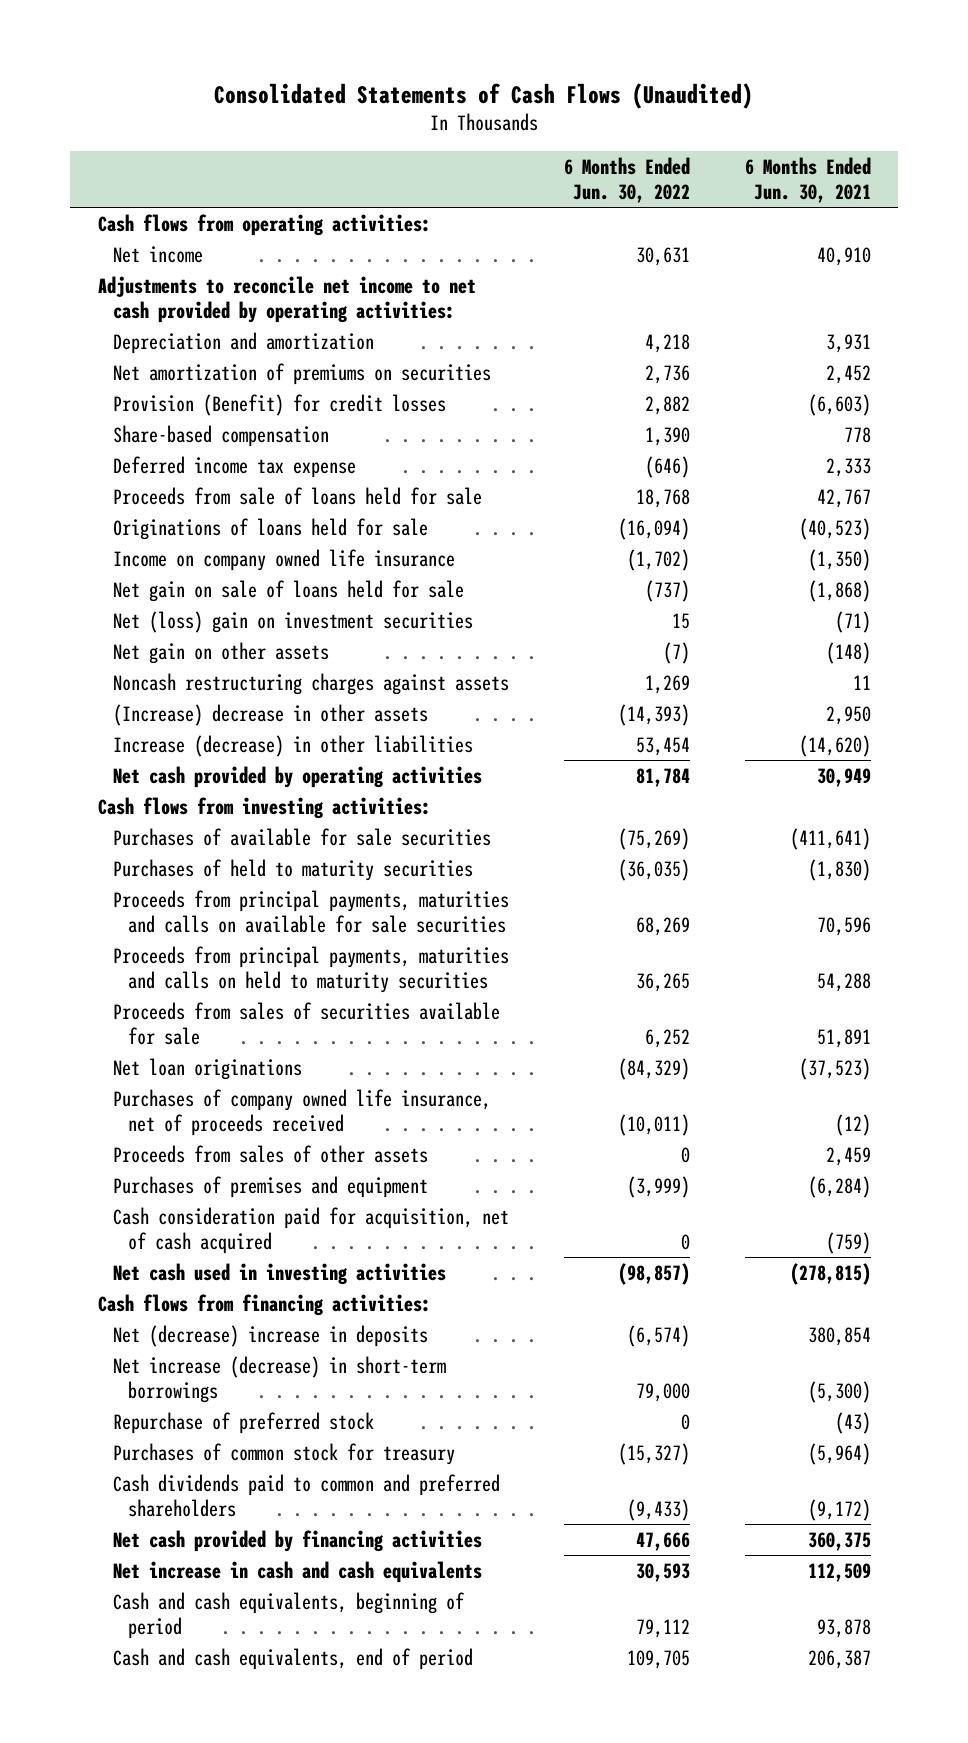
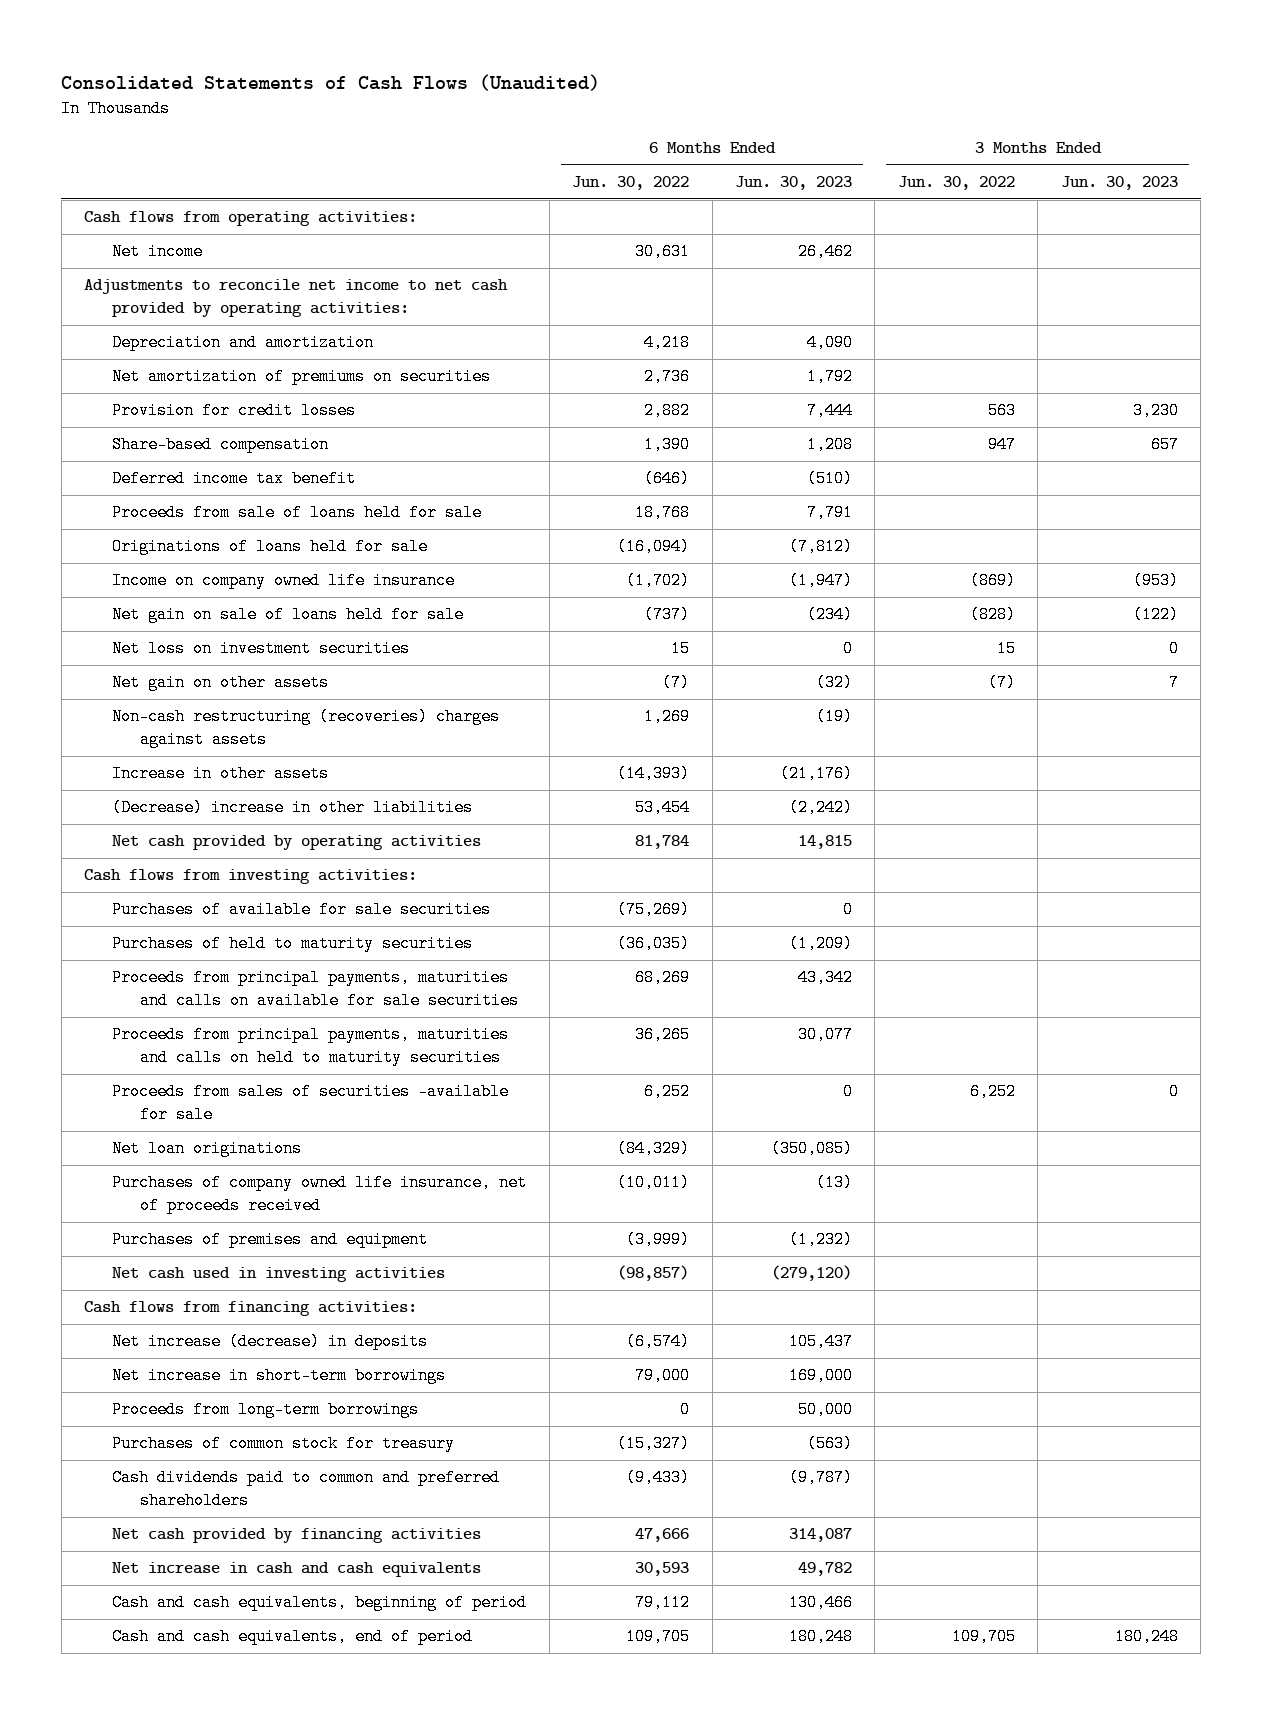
- | 6 Months Ended Jun. 30, 2022 | 6 Months Ended Jun. 30, 2021
+ | 6 Months Ended Jun. 30, 2022 | 6 Months Ended Jun. 30, 2023 | 3 Months Ended Jun. 30, 2022 | 3 Months Ended Jun. 30, 2023
- Provision (Benefit) for credit losses | 2,882 | (6,603)
+ Provision for credit losses | 2,882 | 7,444 | 563 | 3,230
- Deferred income tax expense | (646) | 2,333
+ Deferred income tax benefit | (646) | (510) | |
- Net (loss) gain on investment securities | 15 | (71)
+ Net loss on investment securities | 15 | 0 | 15 | 0
- Noncash restructuring charges against assets | 1,269 | 11
- (Increase) decrease in other assets | (14,393) | 2,950
- Increase (decrease) in other liabilities | 53,454 | (14,620)
+ Non-cash restructuring (recoveries) charges against assets | 1,269 | (19) | |
+ Increase in other assets | (14,393) | (21,176) | |
+ (Decrease) increase in other liabilities | 53,454 | (2,242) | |
- Proceeds from sales of securities available for sale | 6,252 | 51,891
+ Proceeds from sales of securities -available for sale | 6,252 | 0 | 6,252 | 0
- Proceeds from sales of other assets | 0 | 2,459
- Cash consideration paid for acquisition, net of cash acquired | 0 | (759)
- Net (decrease) increase in deposits | (6,574) | 380,854
- Net increase (decrease) in short-term borrowings | 79,000 | (5,300)
- Repurchase of preferred stock | 0 | (43)
+ Net increase (decrease) in deposits | (6,574) | 105,437 | |
+ Net increase in short-term borrowings | 79,000 | 169,000 | |
+ Proceeds from long-term borrowings | 0 | 50,000 | |

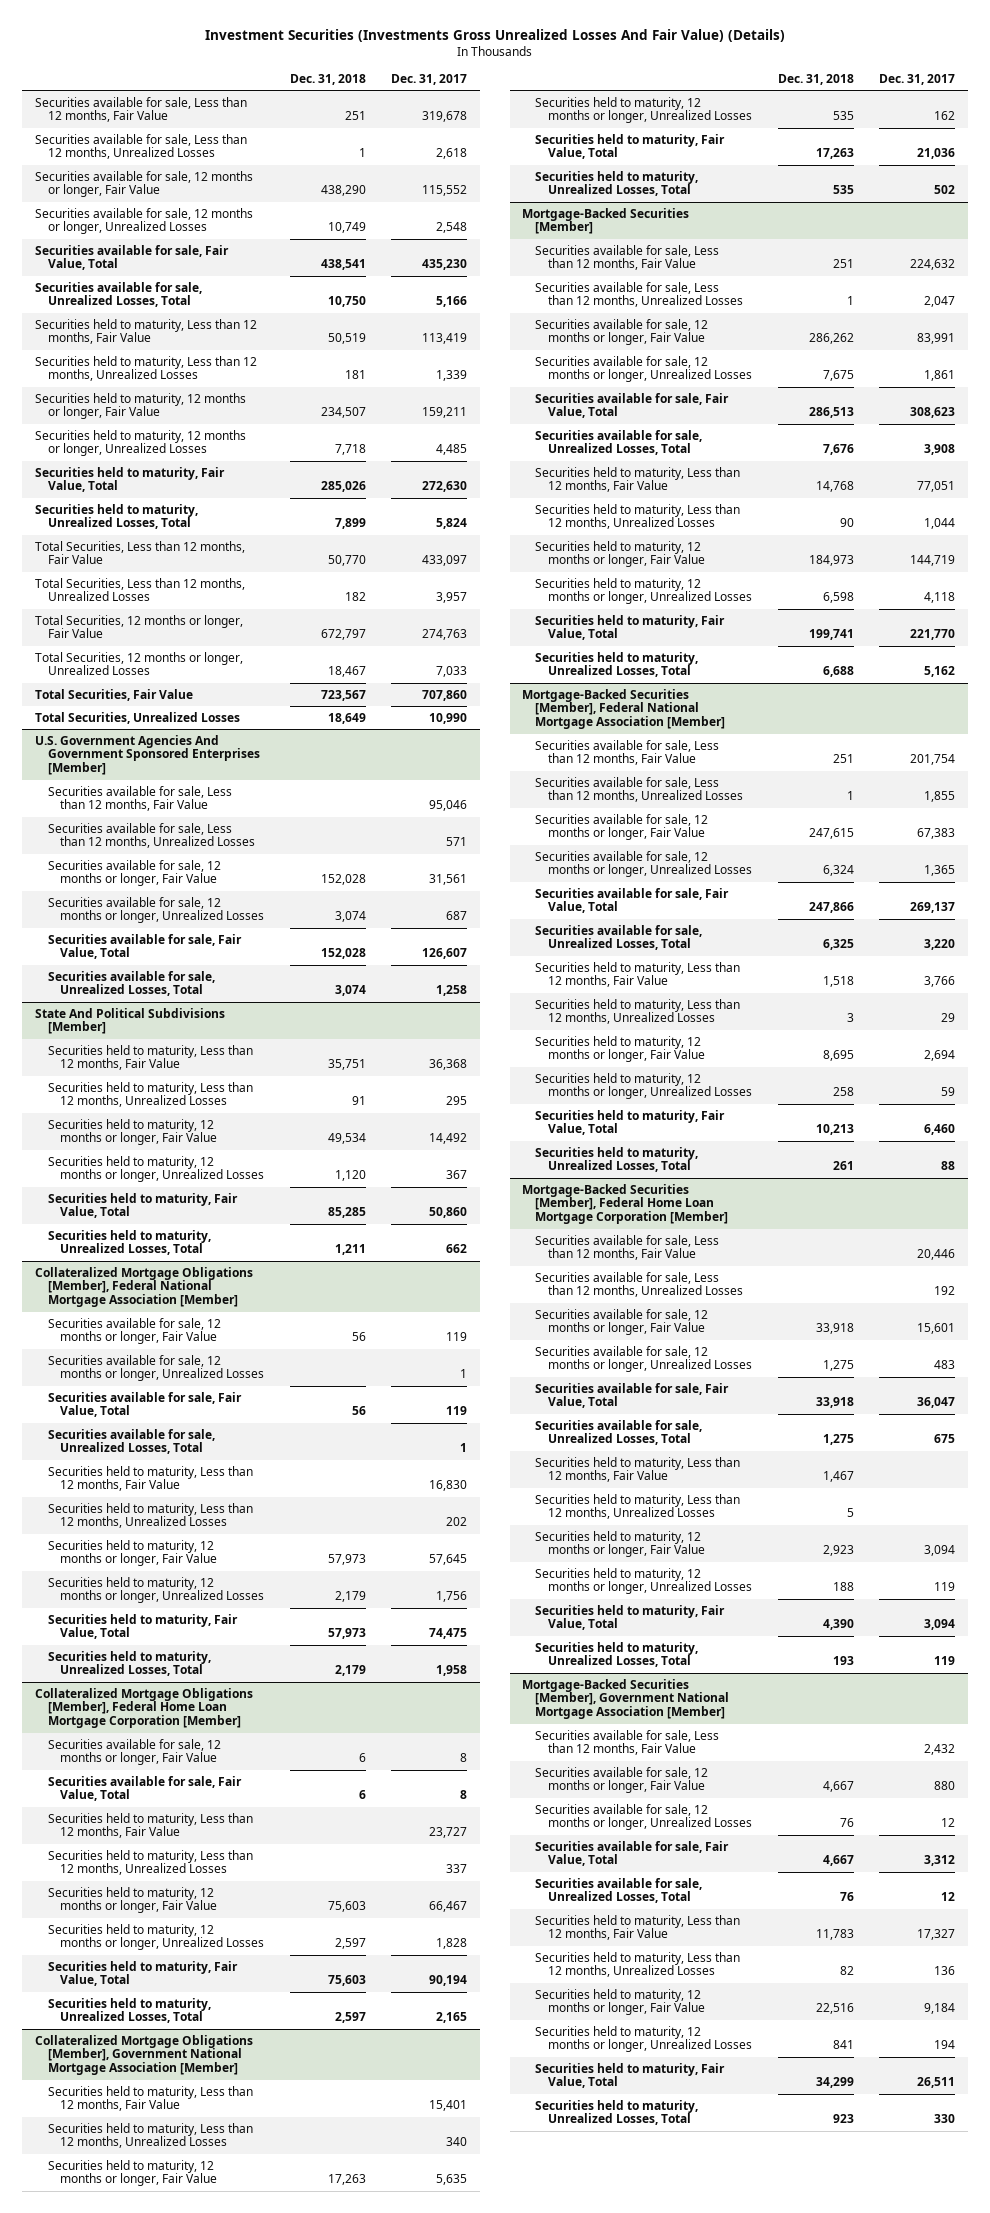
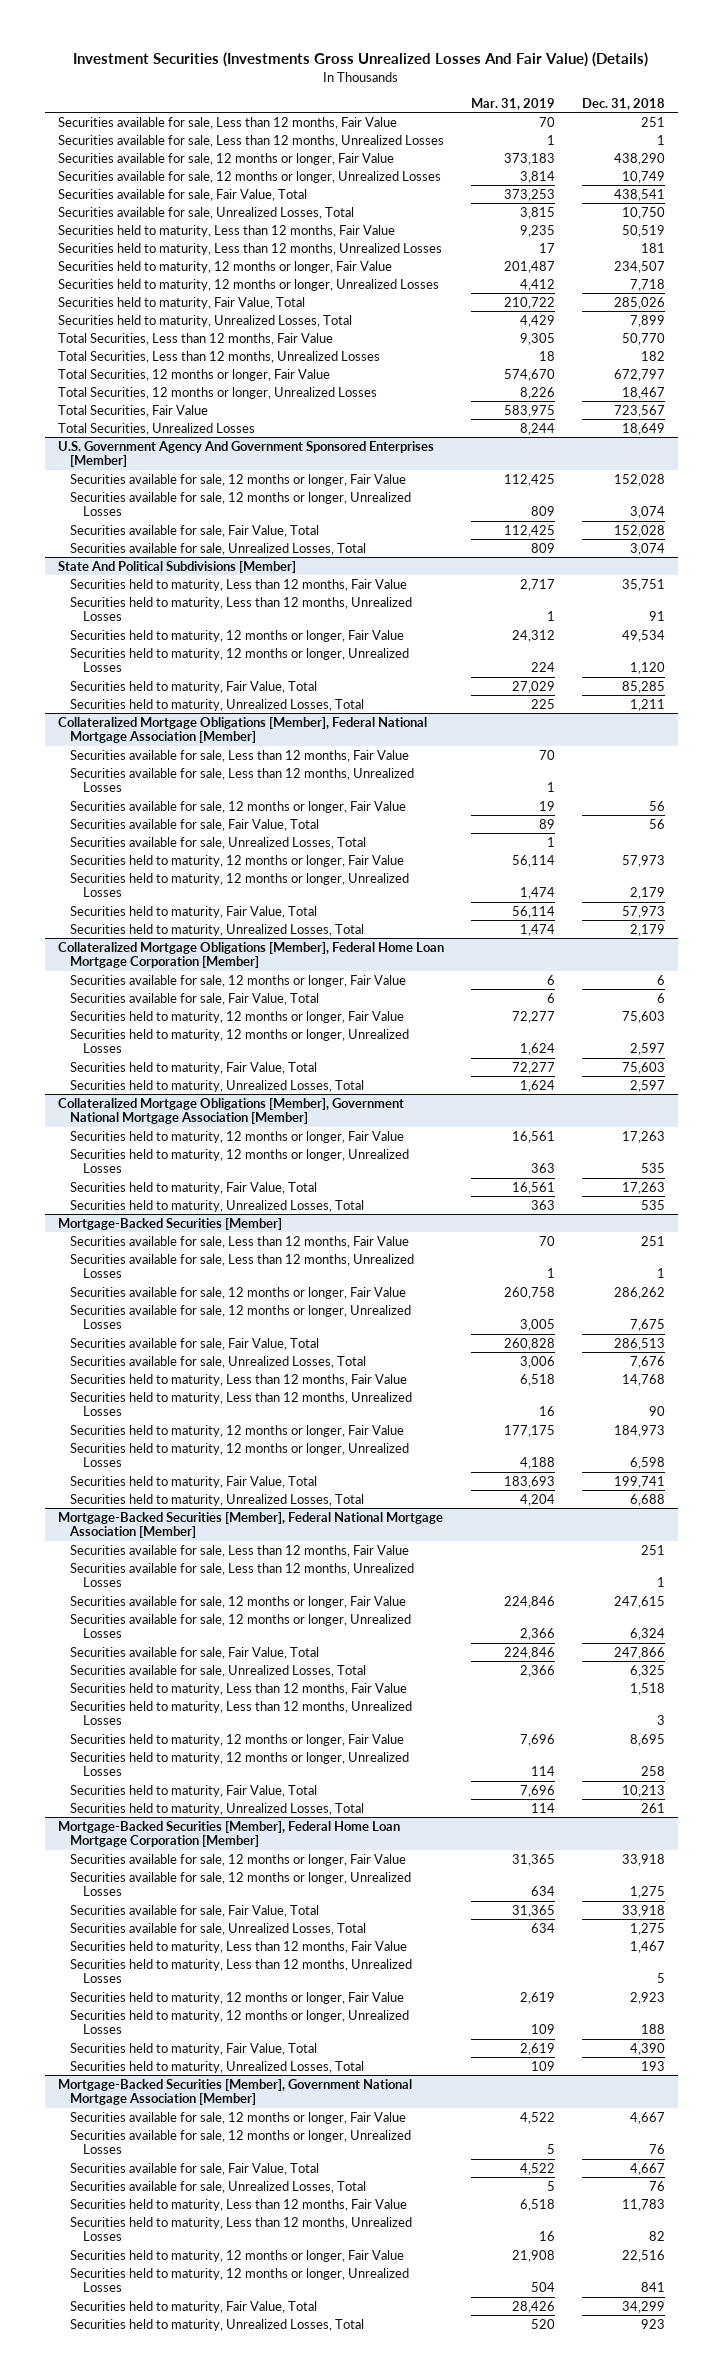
- | Dec. 31, 2018 | Dec. 31, 2017
+ | Mar. 31, 2019 | Dec. 31, 2018
- U.S. Government Agencies And Government Sponsored Enterprises [Member]
- Securities available for sale, Less than 12 months, Fair Value | | 95,046
- Securities available for sale, Less than 12 months, Unrealized Losses | | 571
+ U.S. Government Agency And Government Sponsored Enterprises [Member]
@ Collateralized Mortgage Obligations [Member], Federal National Mortgage Association [Member]
+ Securities available for sale, Less than 12 months, Fair Value | 70 |
+ Securities available for sale, Less than 12 months, Unrealized Losses | 1 |
- Securities available for sale, 12 months or longer, Unrealized Losses | | 1
- Securities held to maturity, Less than 12 months, Fair Value | | 16,830
- Securities held to maturity, Less than 12 months, Unrealized Losses | | 202
@ Collateralized Mortgage Obligations [Member], Federal Home Loan Mortgage Corporation [Member]
- Securities held to maturity, Less than 12 months, Fair Value | | 23,727
- Securities held to maturity, Less than 12 months, Unrealized Losses | | 337
@ Collateralized Mortgage Obligations [Member], Government National Mortgage Association [Member]
- Securities held to maturity, Less than 12 months, Fair Value | | 15,401
- Securities held to maturity, Less than 12 months, Unrealized Losses | | 340
@ Mortgage-Backed Securities [Member], Federal Home Loan Mortgage Corporation [Member]
- Securities available for sale, Less than 12 months, Fair Value | | 20,446
- Securities available for sale, Less than 12 months, Unrealized Losses | | 192
@ Mortgage-Backed Securities [Member], Government National Mortgage Association [Member]
- Securities available for sale, Less than 12 months, Fair Value | | 2,432

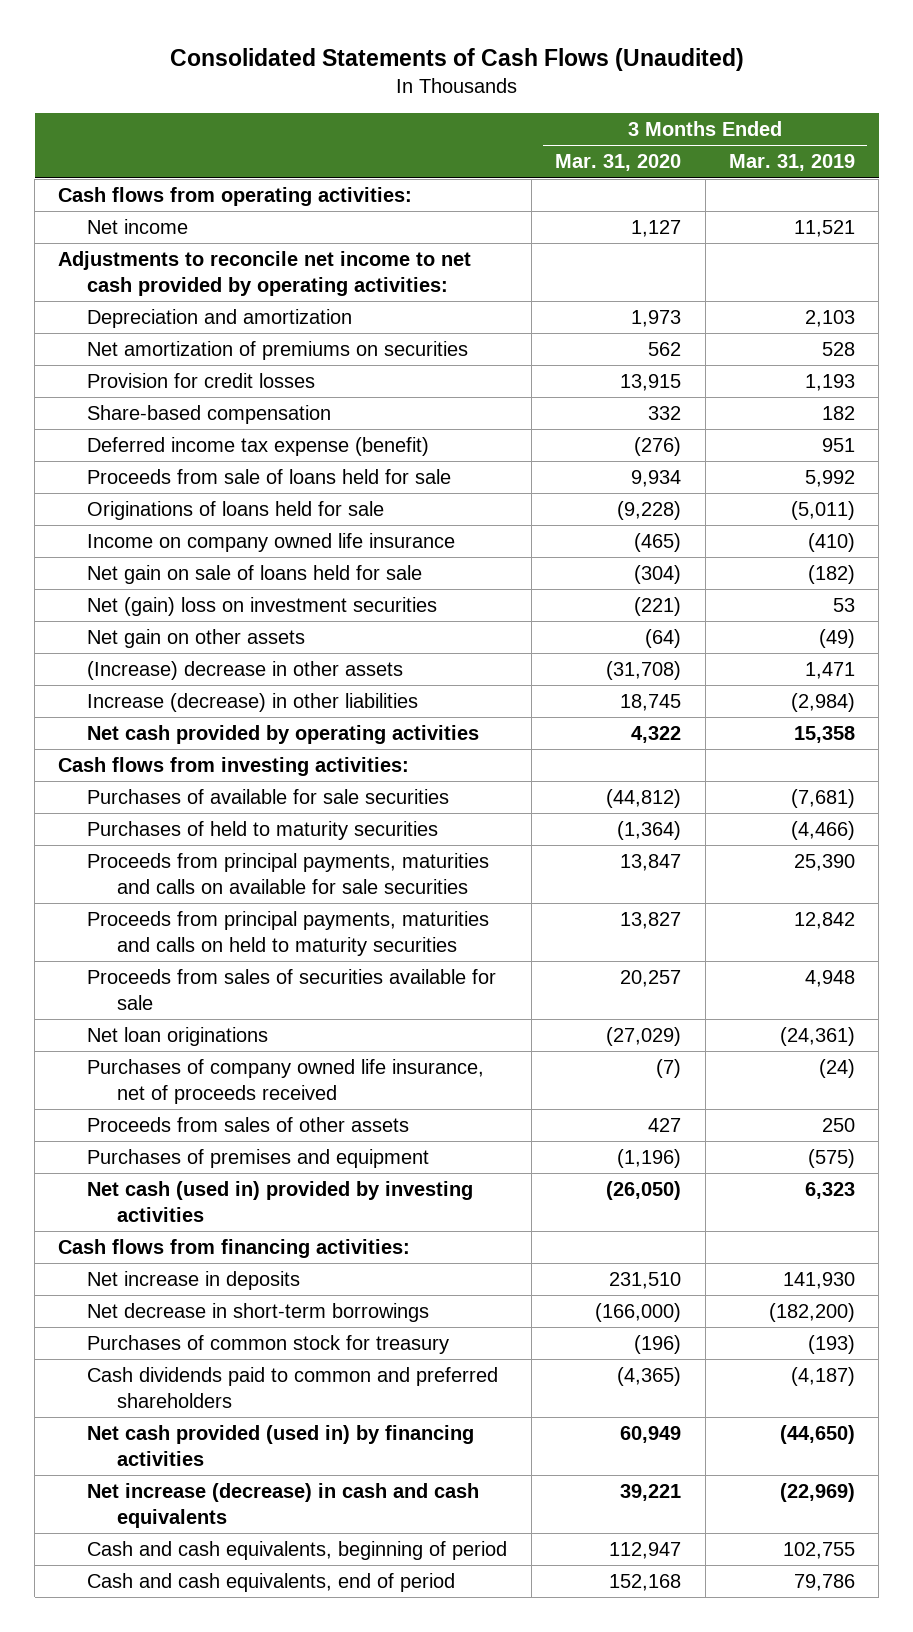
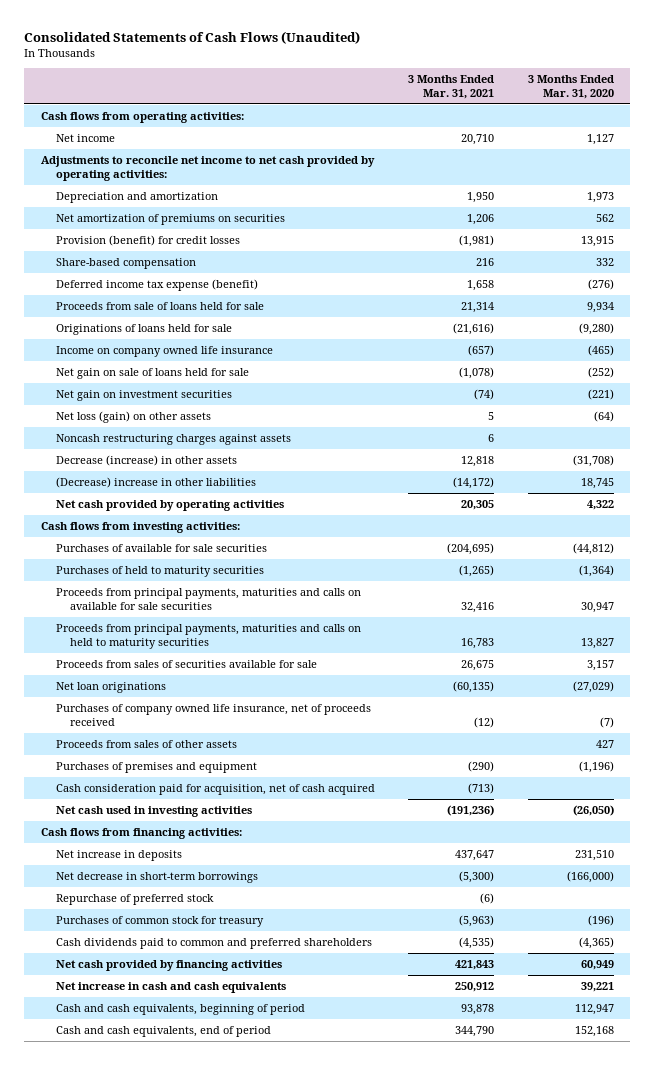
- | 3 Months Ended Mar. 31, 2020 | 3 Months Ended Mar. 31, 2019
+ | 3 Months Ended Mar. 31, 2021 | 3 Months Ended Mar. 31, 2020
- Provision for credit losses | 13,915 | 1,193
+ Provision (benefit) for credit losses | (1,981) | 13,915
- Originations of loans held for sale | (9,228) | (5,011)
+ Originations of loans held for sale | (21,616) | (9,280)
- Net gain on sale of loans held for sale | (304) | (182)
- Net (gain) loss on investment securities | (221) | 53
- Net gain on other assets | (64) | (49)
- (Increase) decrease in other assets | (31,708) | 1,471
- Increase (decrease) in other liabilities | 18,745 | (2,984)
+ Net gain on sale of loans held for sale | (1,078) | (252)
+ Net gain on investment securities | (74) | (221)
+ Net loss (gain) on other assets | 5 | (64)
+ Noncash restructuring charges against assets | 6 |
+ Decrease (increase) in other assets | 12,818 | (31,708)
+ (Decrease) increase in other liabilities | (14,172) | 18,745
- Proceeds from principal payments, maturities and calls on available for sale securities | 13,847 | 25,390
+ Proceeds from principal payments, maturities and calls on available for sale securities | 32,416 | 30,947
- Proceeds from sales of securities available for sale | 20,257 | 4,948
+ Proceeds from sales of securities available for sale | 26,675 | 3,157
- Net cash (used in) provided by investing activities | (26,050) | 6,323
+ Cash consideration paid for acquisition, net of cash acquired | (713) |
+ Net cash used in investing activities | (191,236) | (26,050)
+ Repurchase of preferred stock | (6) |
- Net cash provided (used in) by financing activities | 60,949 | (44,650)
- Net increase (decrease) in cash and cash equivalents | 39,221 | (22,969)
+ Net cash provided by financing activities | 421,843 | 60,949
+ Net increase in cash and cash equivalents | 250,912 | 39,221

